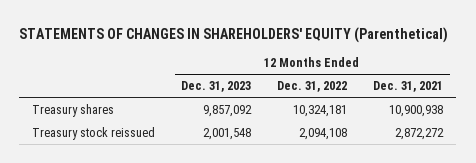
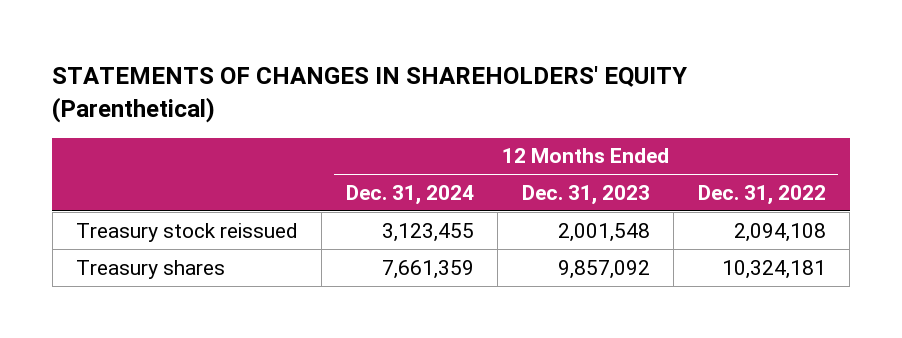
- | 12 Months Ended Dec. 31, 2023 | 12 Months Ended Dec. 31, 2022 | 12 Months Ended Dec. 31, 2021
+ | 12 Months Ended Dec. 31, 2024 | 12 Months Ended Dec. 31, 2023 | 12 Months Ended Dec. 31, 2022
moved down: Treasury shares | 7,661,359 | 9,857,092 | 10,324,181

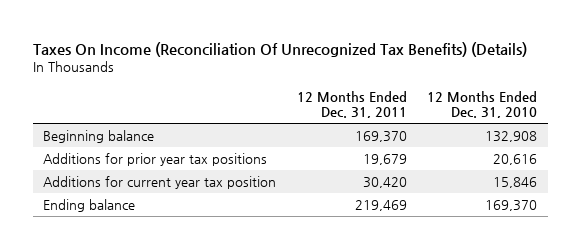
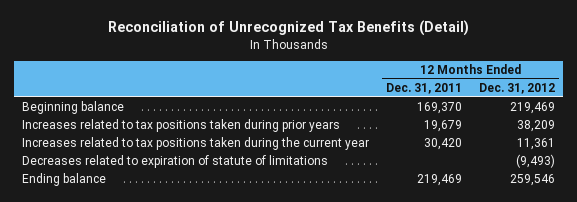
- Taxes On Income (Reconciliation Of Unrecognized Tax Benefits) (Details)
+ Reconciliation of Unrecognized Tax Benefits (Detail)
- | 12 Months Ended Dec. 31, 2011 | 12 Months Ended Dec. 31, 2010
+ | 12 Months Ended Dec. 31, 2011 | 12 Months Ended Dec. 31, 2012
- Additions for prior year tax positions | 19,679 | 20,616
- Additions for current year tax position | 30,420 | 15,846
+ Increases related to tax positions taken during prior years | 19,679 | 38,209
+ Increases related to tax positions taken during the current year | 30,420 | 11,361
+ Decreases related to expiration of statute of limitations | | (9,493)

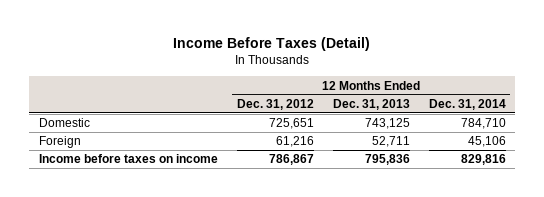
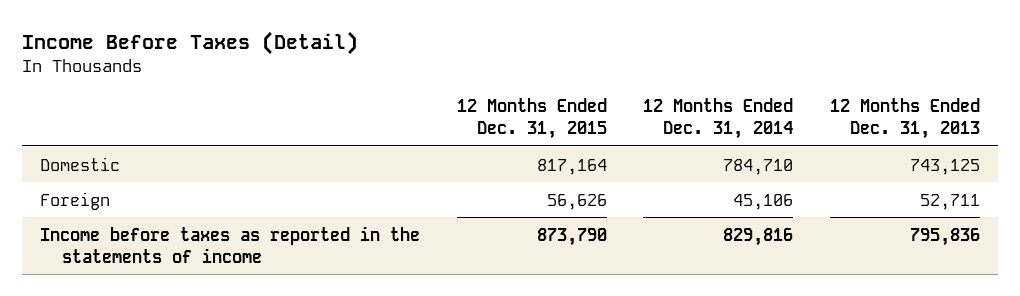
- | 12 Months Ended Dec. 31, 2012 | 12 Months Ended Dec. 31, 2013 | 12 Months Ended Dec. 31, 2014
+ | 12 Months Ended Dec. 31, 2015 | 12 Months Ended Dec. 31, 2014 | 12 Months Ended Dec. 31, 2013
- Income before taxes on income | 786,867 | 795,836 | 829,816
+ Income before taxes as reported in the statements of income | 873,790 | 829,816 | 795,836

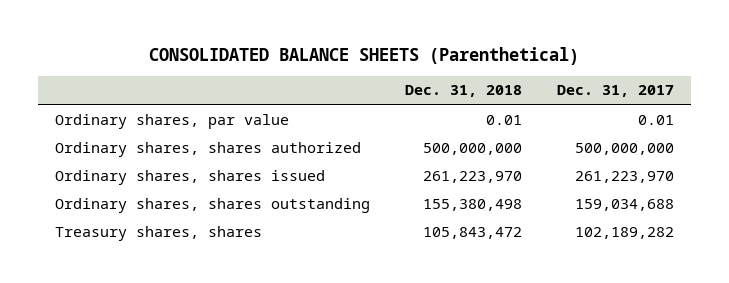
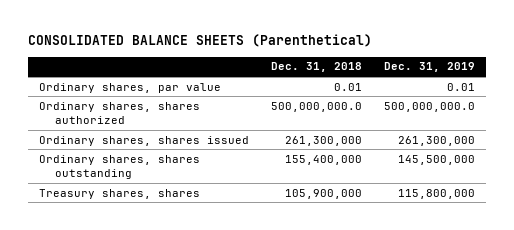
- | Dec. 31, 2018 | Dec. 31, 2017
+ | Dec. 31, 2018 | Dec. 31, 2019
- Ordinary shares, shares authorized | 500,000,000 | 500,000,000
- Ordinary shares, shares issued | 261,223,970 | 261,223,970
- Ordinary shares, shares outstanding | 155,380,498 | 159,034,688
- Treasury shares, shares | 105,843,472 | 102,189,282
+ Ordinary shares, shares authorized | 500,000,000.0 | 500,000,000.0
+ Ordinary shares, shares issued | 261,300,000 | 261,300,000
+ Ordinary shares, shares outstanding | 155,400,000 | 145,500,000
+ Treasury shares, shares | 105,900,000 | 115,800,000

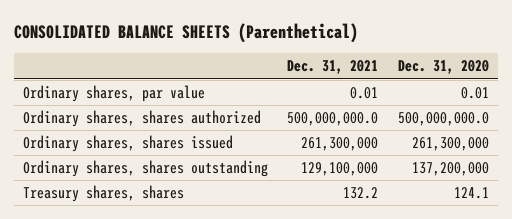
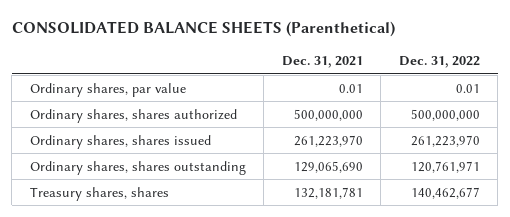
- | Dec. 31, 2021 | Dec. 31, 2020
+ | Dec. 31, 2021 | Dec. 31, 2022
- Ordinary shares, shares authorized | 500,000,000.0 | 500,000,000.0
- Ordinary shares, shares issued | 261,300,000 | 261,300,000
- Ordinary shares, shares outstanding | 129,100,000 | 137,200,000
- Treasury shares, shares | 132.2 | 124.1
+ Ordinary shares, shares authorized | 500,000,000 | 500,000,000
+ Ordinary shares, shares issued | 261,223,970 | 261,223,970
+ Ordinary shares, shares outstanding | 129,065,690 | 120,761,971
+ Treasury shares, shares | 132,181,781 | 140,462,677

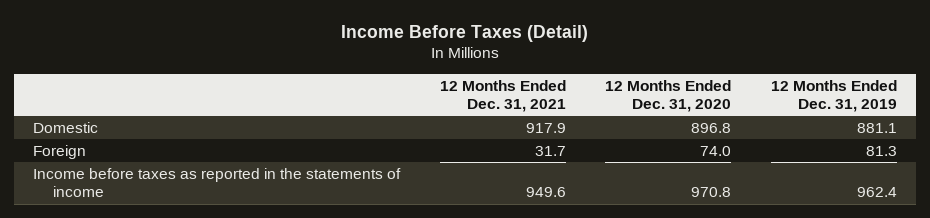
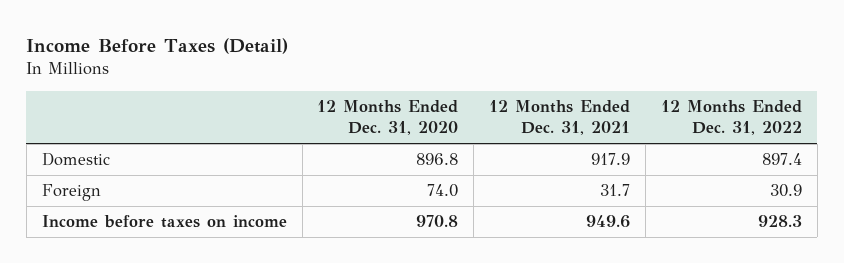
- | 12 Months Ended Dec. 31, 2021 | 12 Months Ended Dec. 31, 2020 | 12 Months Ended Dec. 31, 2019
+ | 12 Months Ended Dec. 31, 2020 | 12 Months Ended Dec. 31, 2021 | 12 Months Ended Dec. 31, 2022
- Income before taxes as reported in the statements of income | 949.6 | 970.8 | 962.4
+ Income before taxes on income | 970.8 | 949.6 | 928.3

